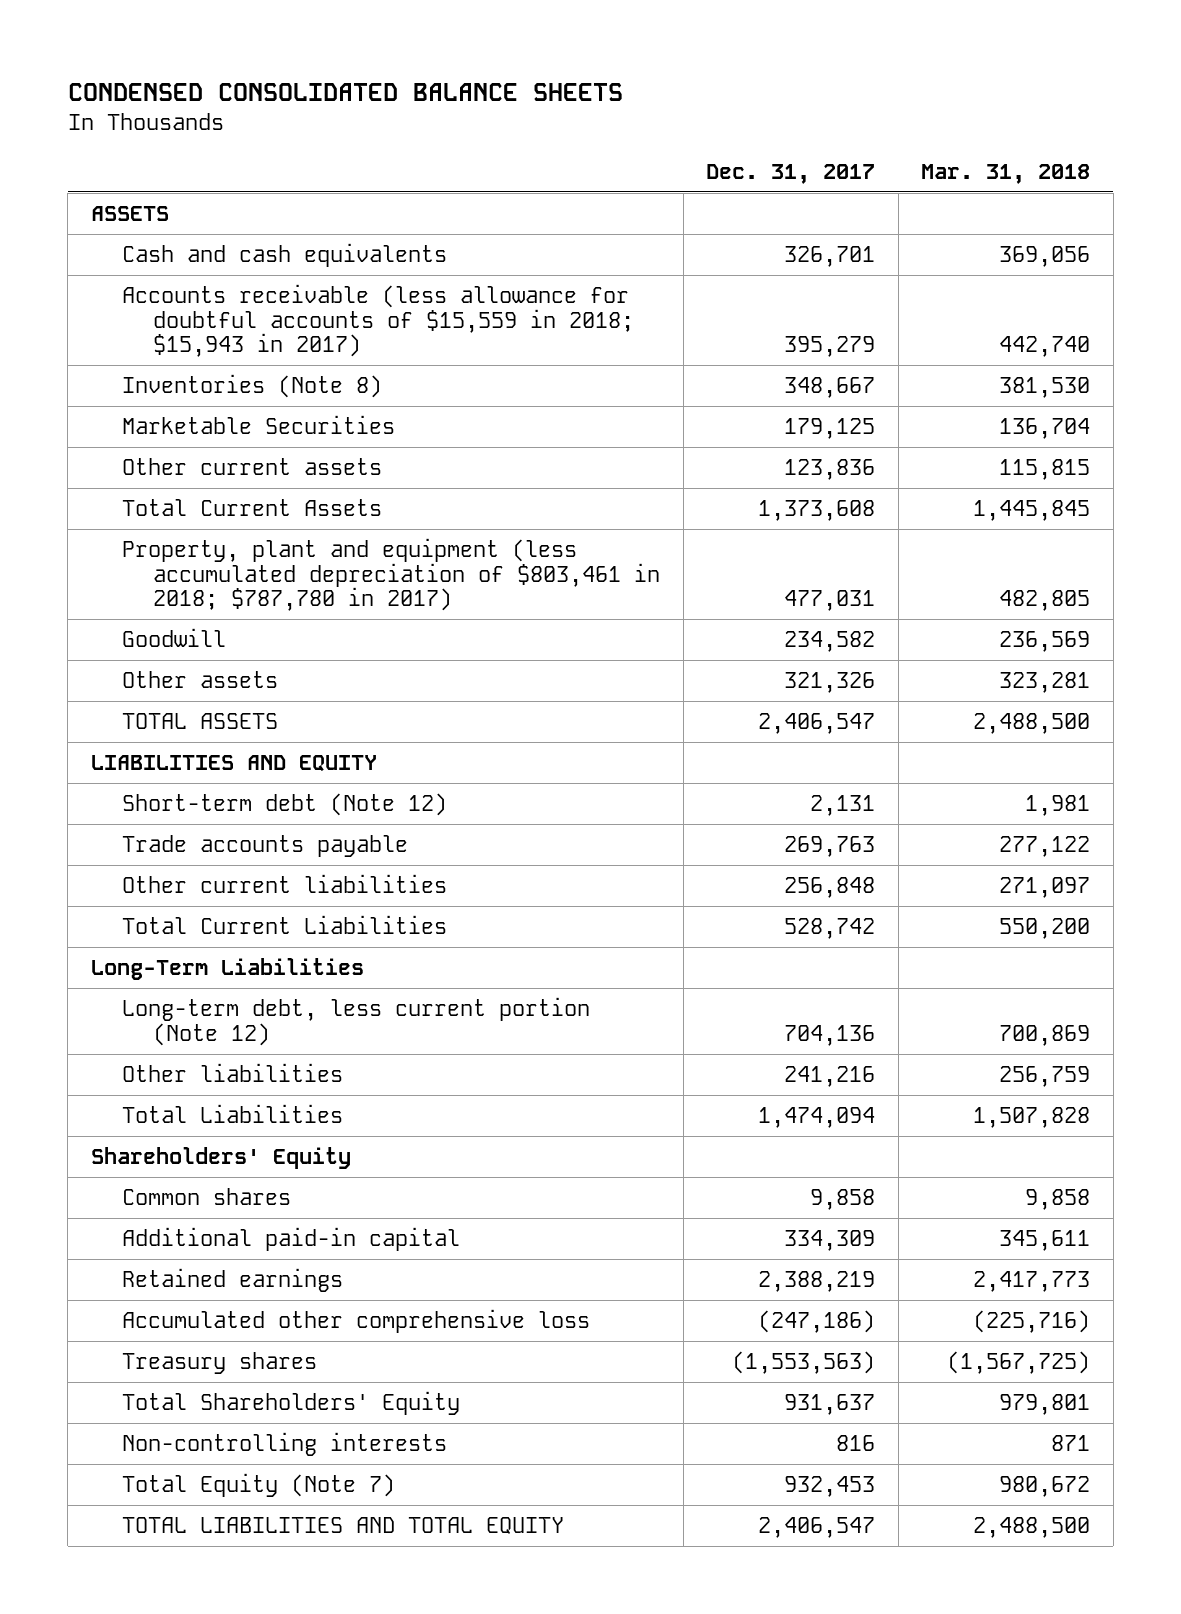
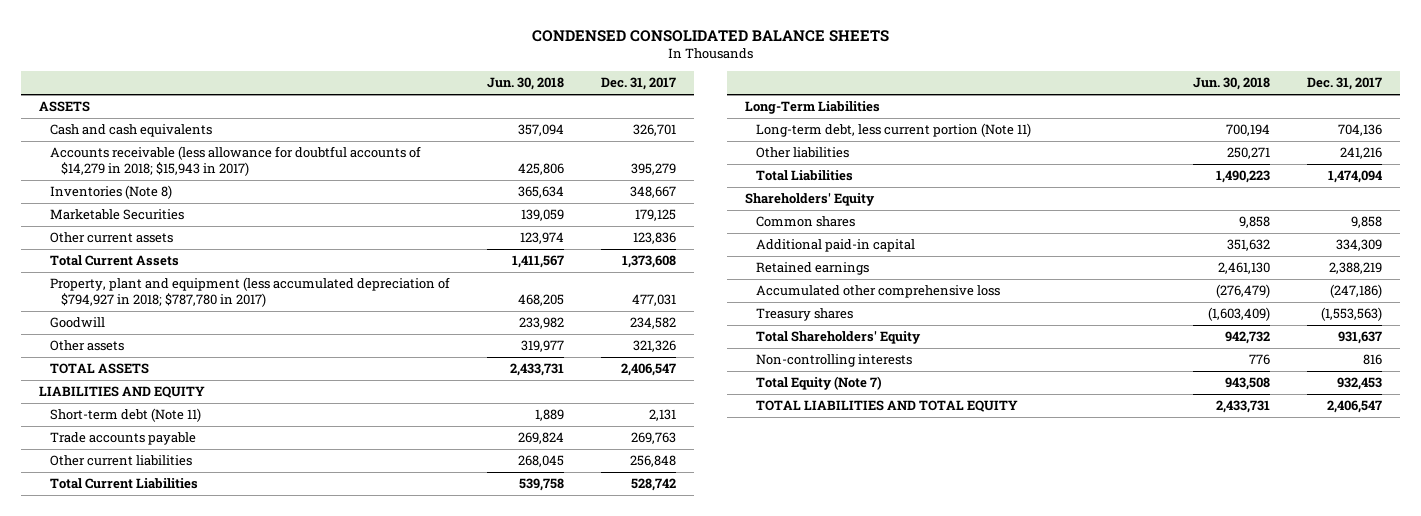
- | Dec. 31, 2017 | Mar. 31, 2018
+ | Jun. 30, 2018 | Dec. 31, 2017
- Accounts receivable (less allowance for doubtful accounts of $15,559 in 2018; $15,943 in 2017) | 395,279 | 442,740
+ Accounts receivable (less allowance for doubtful accounts of $14,279 in 2018; $15,943 in 2017) | 425,806 | 395,279
- Property, plant and equipment (less accumulated depreciation of $803,461 in 2018; $787,780 in 2017) | 477,031 | 482,805
+ Property, plant and equipment (less accumulated depreciation of $794,927 in 2018; $787,780 in 2017) | 468,205 | 477,031
- Short-term debt (Note 12) | 2,131 | 1,981
+ Short-term debt (Note 11) | 1,889 | 2,131
- Long-term debt, less current portion (Note 12) | 704,136 | 700,869
+ Long-term debt, less current portion (Note 11) | 700,194 | 704,136

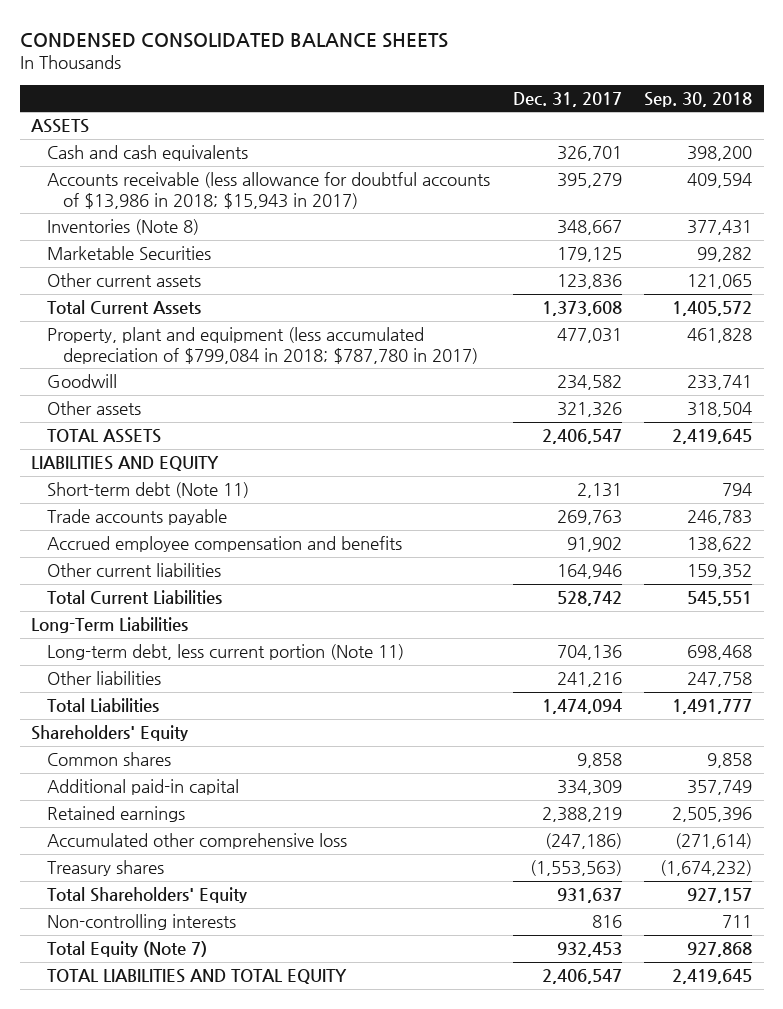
- | Jun. 30, 2018 | Dec. 31, 2017
+ | Dec. 31, 2017 | Sep. 30, 2018
- Accounts receivable (less allowance for doubtful accounts of $14,279 in 2018; $15,943 in 2017) | 425,806 | 395,279
+ Accounts receivable (less allowance for doubtful accounts of $13,986 in 2018; $15,943 in 2017) | 395,279 | 409,594
- Property, plant and equipment (less accumulated depreciation of $794,927 in 2018; $787,780 in 2017) | 468,205 | 477,031
+ Property, plant and equipment (less accumulated depreciation of $799,084 in 2018; $787,780 in 2017) | 477,031 | 461,828
- Other current liabilities | 268,045 | 256,848
+ Accrued employee compensation and benefits | 91,902 | 138,622
+ Other current liabilities | 164,946 | 159,352

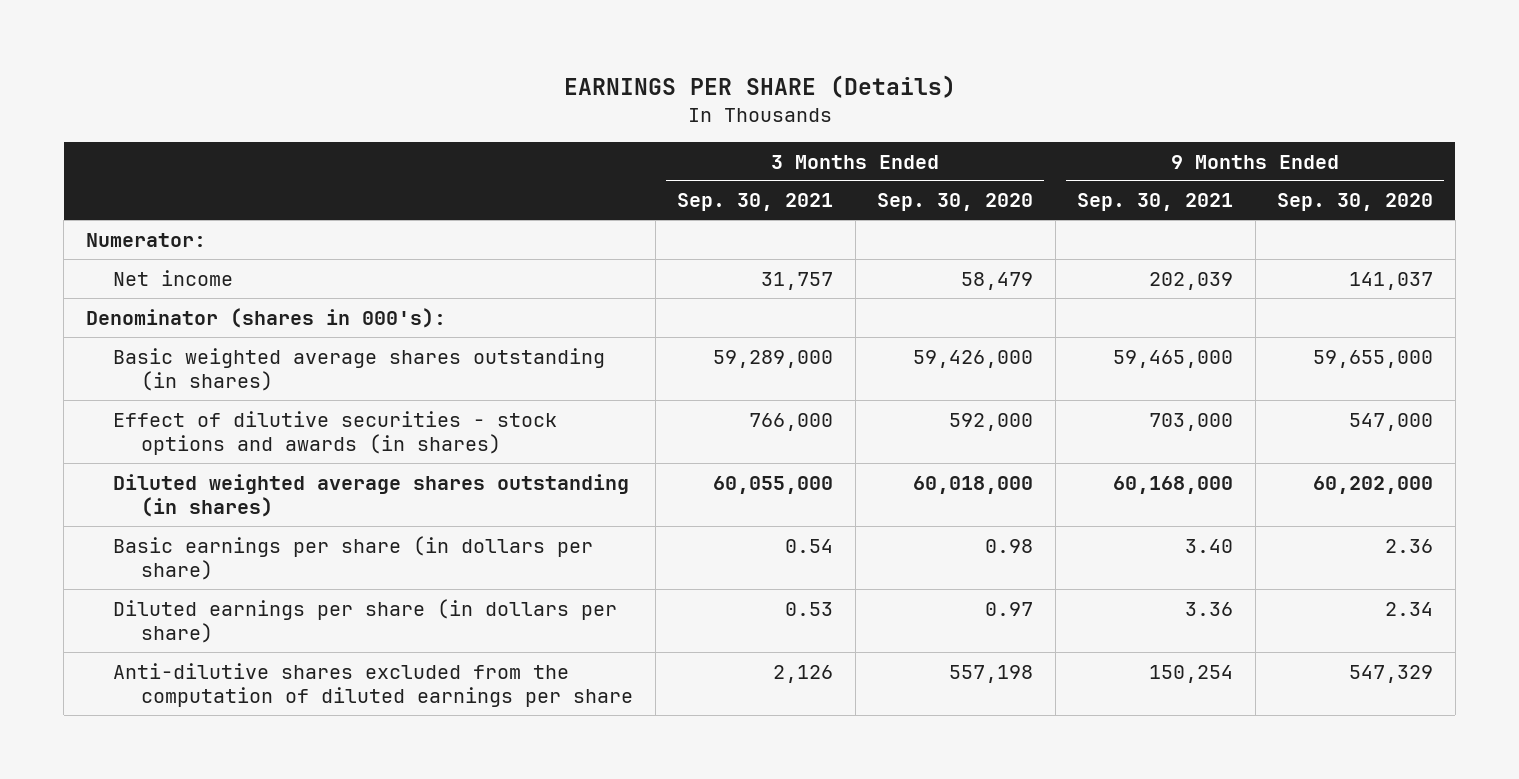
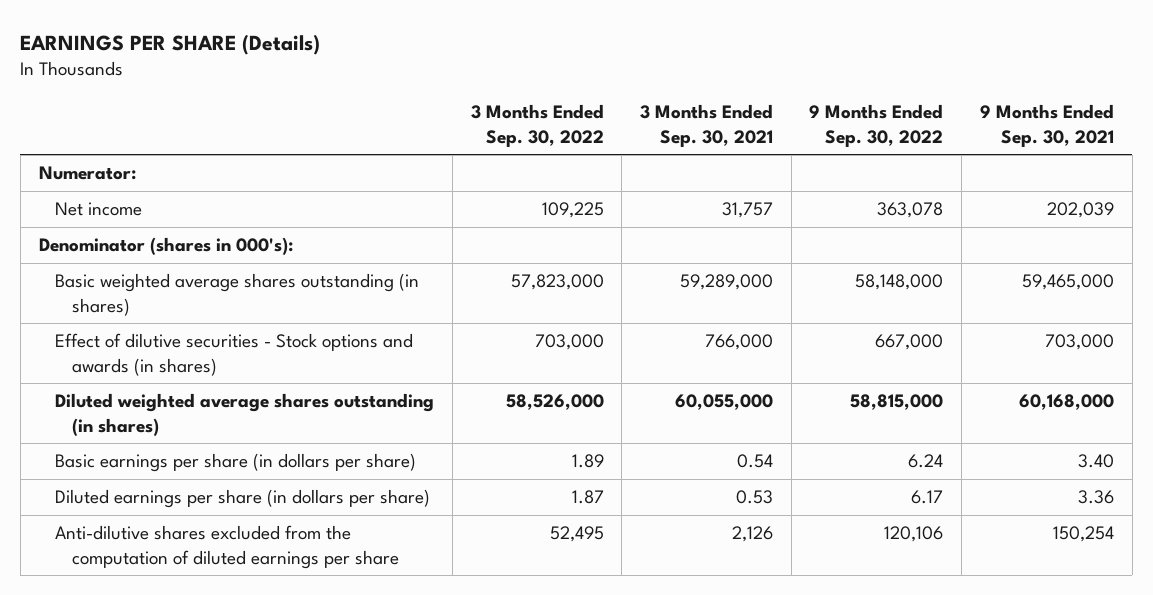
- | 3 Months Ended Sep. 30, 2021 | 3 Months Ended Sep. 30, 2020 | 9 Months Ended Sep. 30, 2021 | 9 Months Ended Sep. 30, 2020
+ | 3 Months Ended Sep. 30, 2022 | 3 Months Ended Sep. 30, 2021 | 9 Months Ended Sep. 30, 2022 | 9 Months Ended Sep. 30, 2021
- Effect of dilutive securities - stock options and awards (in shares) | 766,000 | 592,000 | 703,000 | 547,000
+ Effect of dilutive securities - Stock options and awards (in shares) | 703,000 | 766,000 | 667,000 | 703,000

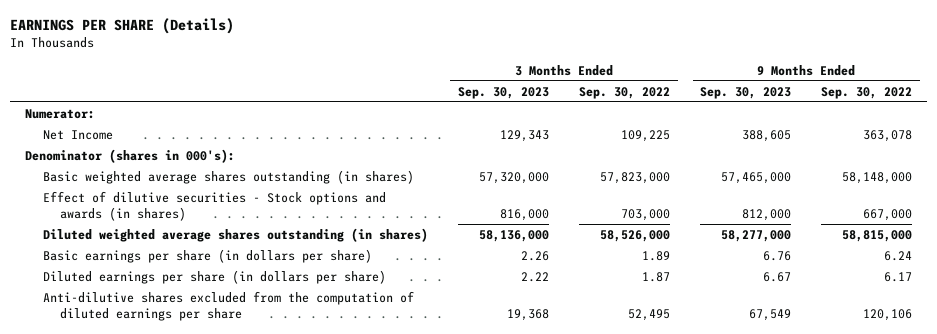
- | 3 Months Ended Sep. 30, 2022 | 3 Months Ended Sep. 30, 2021 | 9 Months Ended Sep. 30, 2022 | 9 Months Ended Sep. 30, 2021
+ | 3 Months Ended Sep. 30, 2023 | 3 Months Ended Sep. 30, 2022 | 9 Months Ended Sep. 30, 2023 | 9 Months Ended Sep. 30, 2022
- Net income | 109,225 | 31,757 | 363,078 | 202,039
+ Net Income | 129,343 | 109,225 | 388,605 | 363,078

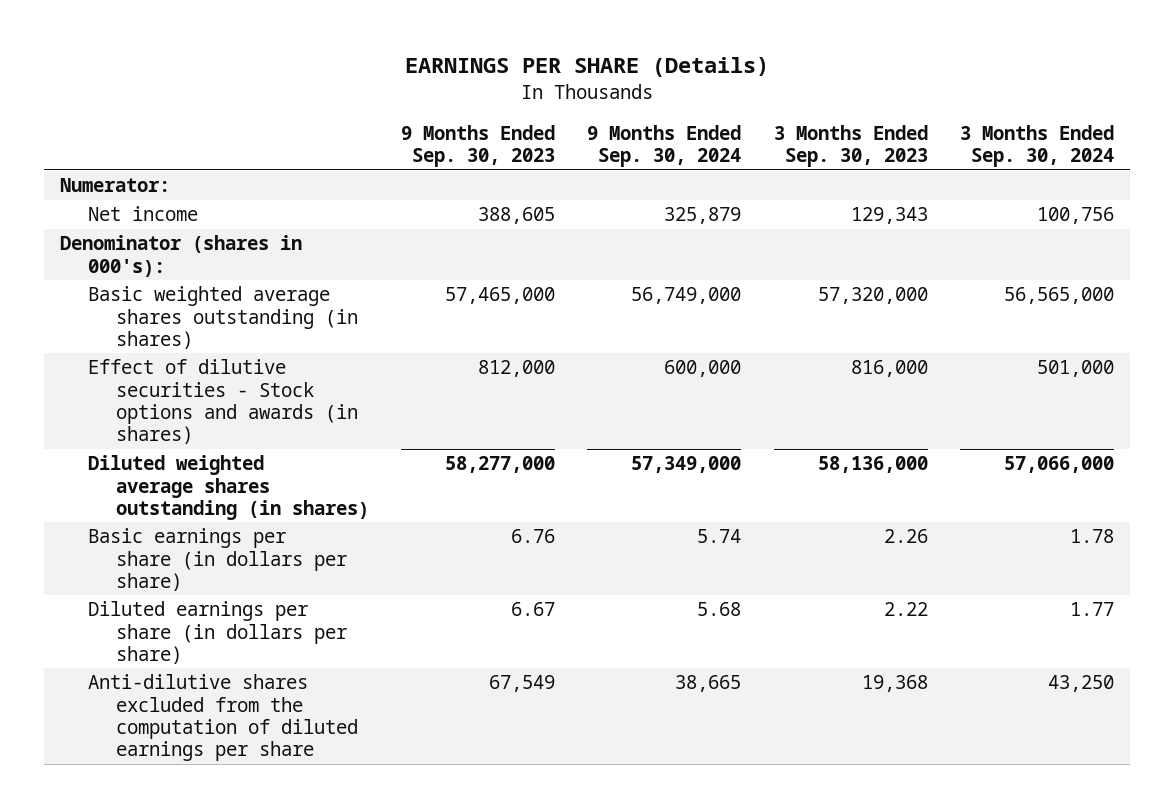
- | 3 Months Ended Sep. 30, 2023 | 3 Months Ended Sep. 30, 2022 | 9 Months Ended Sep. 30, 2023 | 9 Months Ended Sep. 30, 2022
+ | 9 Months Ended Sep. 30, 2023 | 9 Months Ended Sep. 30, 2024 | 3 Months Ended Sep. 30, 2023 | 3 Months Ended Sep. 30, 2024
- Net Income | 129,343 | 109,225 | 388,605 | 363,078
+ Net income | 388,605 | 325,879 | 129,343 | 100,756

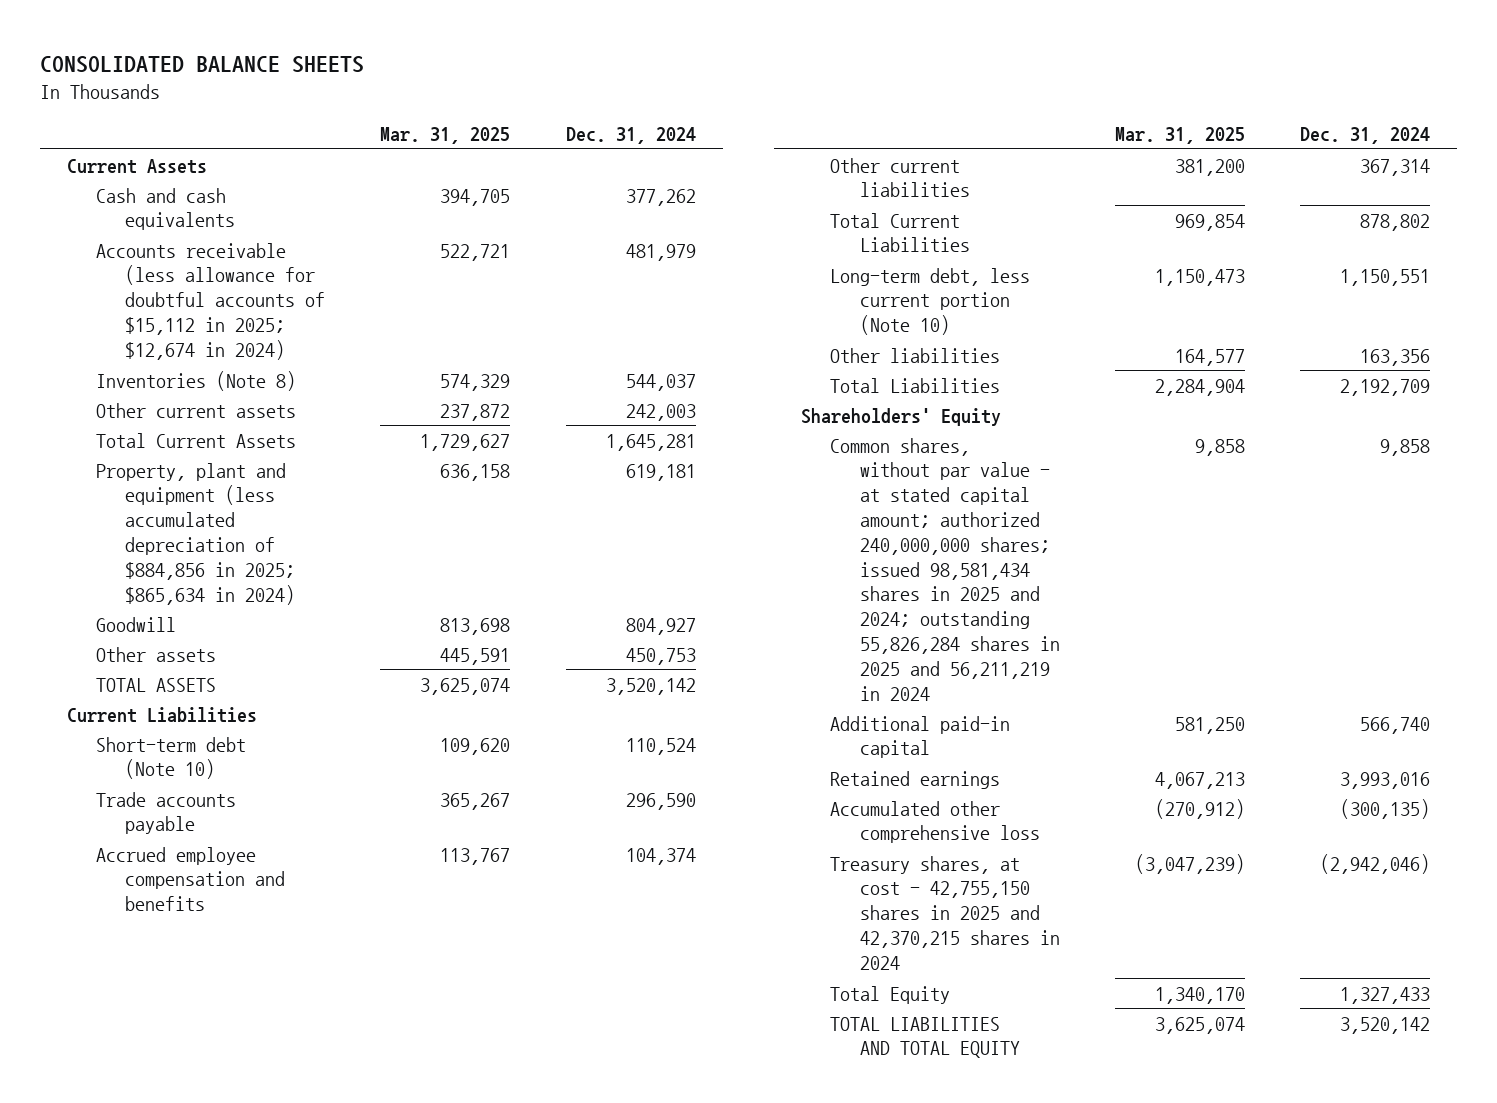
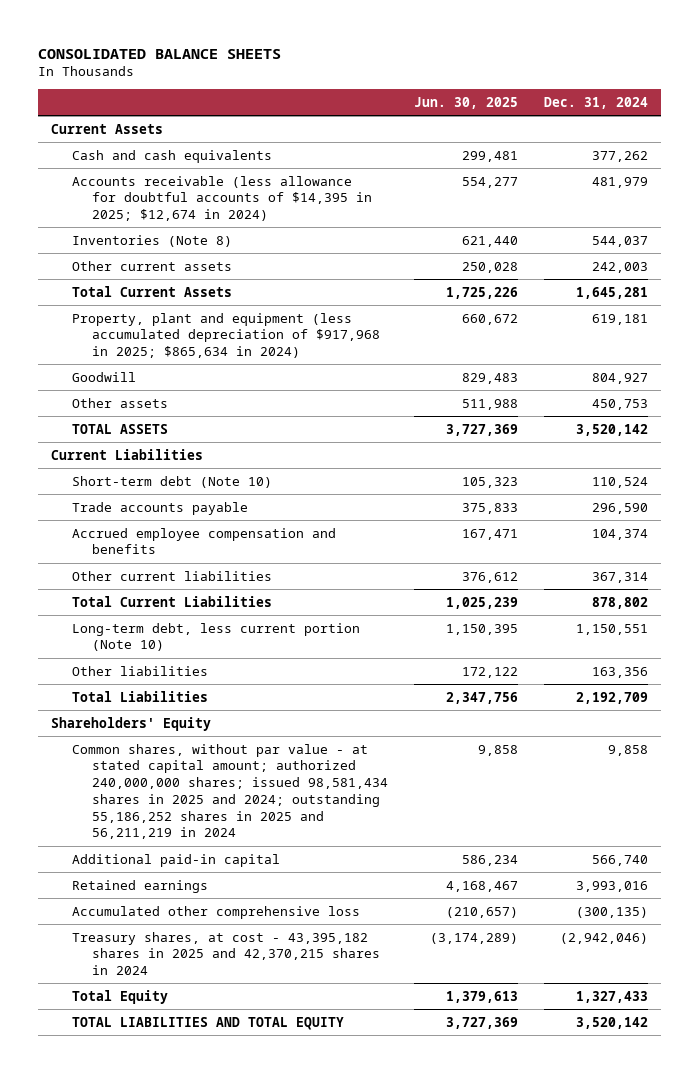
- | Mar. 31, 2025 | Dec. 31, 2024
+ | Jun. 30, 2025 | Dec. 31, 2024
- Accounts receivable (less allowance for doubtful accounts of $15,112 in 2025; $12,674 in 2024) | 522,721 | 481,979
+ Accounts receivable (less allowance for doubtful accounts of $14,395 in 2025; $12,674 in 2024) | 554,277 | 481,979
- Property, plant and equipment (less accumulated depreciation of $884,856 in 2025; $865,634 in 2024) | 636,158 | 619,181
+ Property, plant and equipment (less accumulated depreciation of $917,968 in 2025; $865,634 in 2024) | 660,672 | 619,181
- Common shares, without par value - at stated capital amount; authorized 240,000,000 shares; issued 98,581,434 shares in 2025 and 2024; outstanding 55,826,284 shares in 2025 and 56,211,219 in 2024 | 9,858 | 9,858
+ Common shares, without par value - at stated capital amount; authorized 240,000,000 shares; issued 98,581,434 shares in 2025 and 2024; outstanding 55,186,252 shares in 2025 and 56,211,219 in 2024 | 9,858 | 9,858
- Treasury shares, at cost - 42,755,150 shares in 2025 and 42,370,215 shares in 2024 | (3,047,239) | (2,942,046)
+ Treasury shares, at cost - 43,395,182 shares in 2025 and 42,370,215 shares in 2024 | (3,174,289) | (2,942,046)

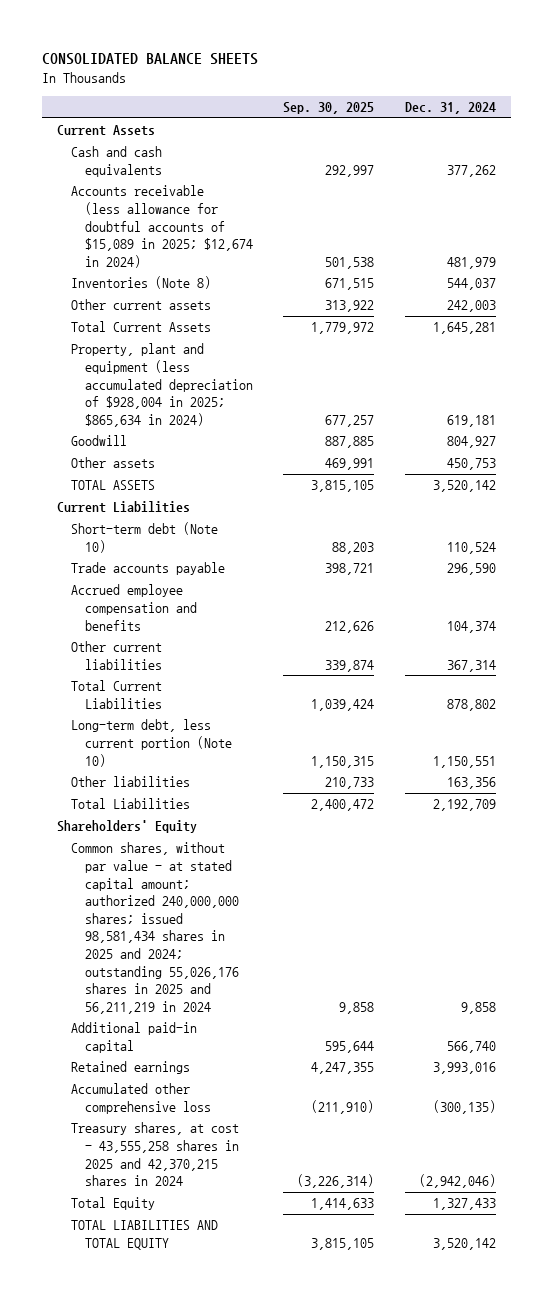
- | Jun. 30, 2025 | Dec. 31, 2024
+ | Sep. 30, 2025 | Dec. 31, 2024
- Accounts receivable (less allowance for doubtful accounts of $14,395 in 2025; $12,674 in 2024) | 554,277 | 481,979
+ Accounts receivable (less allowance for doubtful accounts of $15,089 in 2025; $12,674 in 2024) | 501,538 | 481,979
- Property, plant and equipment (less accumulated depreciation of $917,968 in 2025; $865,634 in 2024) | 660,672 | 619,181
+ Property, plant and equipment (less accumulated depreciation of $928,004 in 2025; $865,634 in 2024) | 677,257 | 619,181
- Common shares, without par value - at stated capital amount; authorized 240,000,000 shares; issued 98,581,434 shares in 2025 and 2024; outstanding 55,186,252 shares in 2025 and 56,211,219 in 2024 | 9,858 | 9,858
+ Common shares, without par value - at stated capital amount; authorized 240,000,000 shares; issued 98,581,434 shares in 2025 and 2024; outstanding 55,026,176 shares in 2025 and 56,211,219 in 2024 | 9,858 | 9,858
- Treasury shares, at cost - 43,395,182 shares in 2025 and 42,370,215 shares in 2024 | (3,174,289) | (2,942,046)
+ Treasury shares, at cost - 43,555,258 shares in 2025 and 42,370,215 shares in 2024 | (3,226,314) | (2,942,046)

